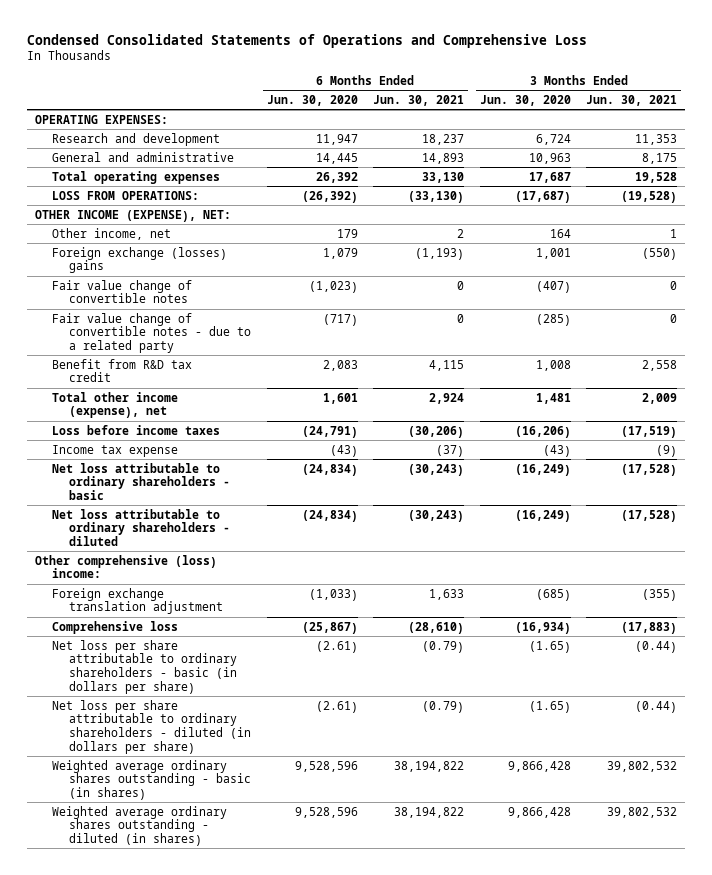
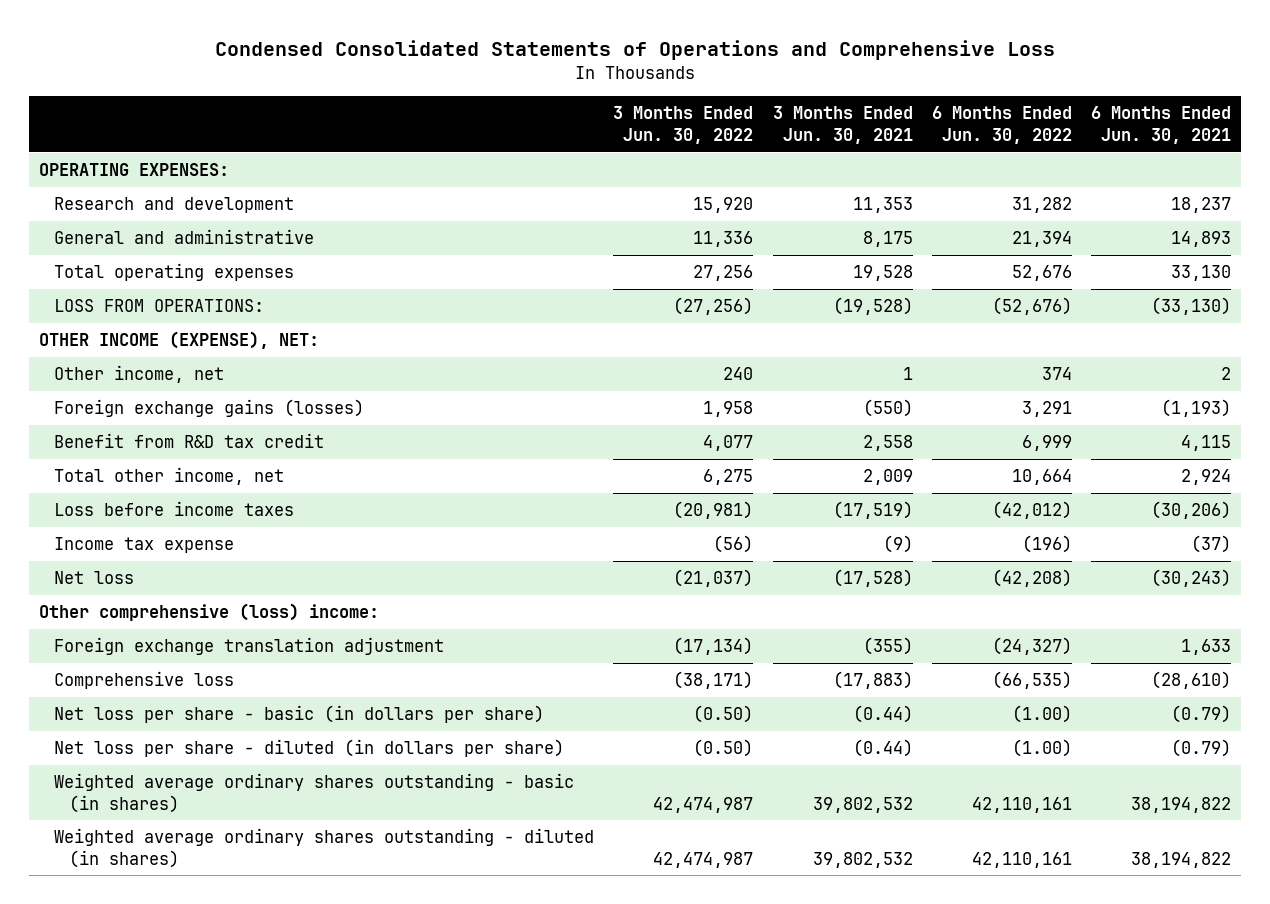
- | 6 Months Ended Jun. 30, 2020 | 6 Months Ended Jun. 30, 2021 | 3 Months Ended Jun. 30, 2020 | 3 Months Ended Jun. 30, 2021
+ | 3 Months Ended Jun. 30, 2022 | 3 Months Ended Jun. 30, 2021 | 6 Months Ended Jun. 30, 2022 | 6 Months Ended Jun. 30, 2021
- Foreign exchange (losses) gains | 1,079 | (1,193) | 1,001 | (550)
- Fair value change of convertible notes | (1,023) | 0 | (407) | 0
- Fair value change of convertible notes - due to a related party | (717) | 0 | (285) | 0
+ Foreign exchange gains (losses) | 1,958 | (550) | 3,291 | (1,193)
- Total other income (expense), net | 1,601 | 2,924 | 1,481 | 2,009
+ Total other income, net | 6,275 | 2,009 | 10,664 | 2,924
- Net loss attributable to ordinary shareholders - basic | (24,834) | (30,243) | (16,249) | (17,528)
- Net loss attributable to ordinary shareholders - diluted | (24,834) | (30,243) | (16,249) | (17,528)
+ Net loss | (21,037) | (17,528) | (42,208) | (30,243)
- Net loss per share attributable to ordinary shareholders - basic (in dollars per share) | (2.61) | (0.79) | (1.65) | (0.44)
- Net loss per share attributable to ordinary shareholders - diluted (in dollars per share) | (2.61) | (0.79) | (1.65) | (0.44)
+ Net loss per share - basic (in dollars per share) | (0.50) | (0.44) | (1.00) | (0.79)
+ Net loss per share - diluted (in dollars per share) | (0.50) | (0.44) | (1.00) | (0.79)

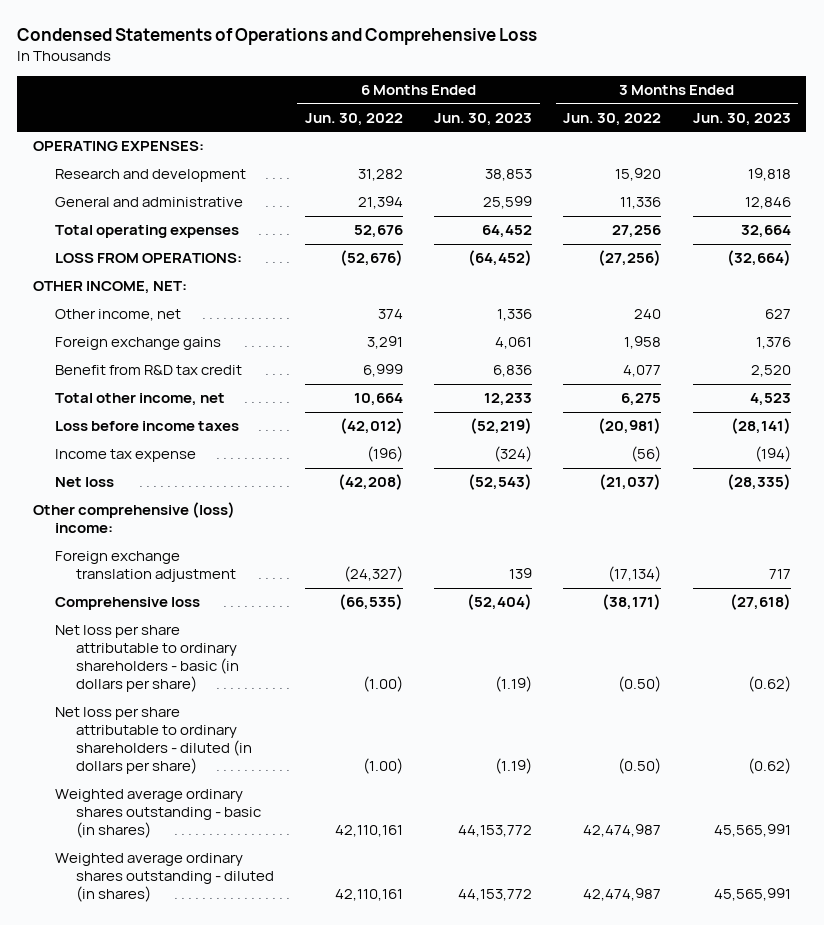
- Condensed Consolidated Statements of Operations and Comprehensive Loss
+ Condensed Statements of Operations and Comprehensive Loss
- | 3 Months Ended Jun. 30, 2022 | 3 Months Ended Jun. 30, 2021 | 6 Months Ended Jun. 30, 2022 | 6 Months Ended Jun. 30, 2021
+ | 6 Months Ended Jun. 30, 2022 | 6 Months Ended Jun. 30, 2023 | 3 Months Ended Jun. 30, 2022 | 3 Months Ended Jun. 30, 2023
- OTHER INCOME (EXPENSE), NET:
+ OTHER INCOME, NET:
- Foreign exchange gains (losses) | 1,958 | (550) | 3,291 | (1,193)
+ Foreign exchange gains | 3,291 | 4,061 | 1,958 | 1,376
- Net loss per share - basic (in dollars per share) | (0.50) | (0.44) | (1.00) | (0.79)
- Net loss per share - diluted (in dollars per share) | (0.50) | (0.44) | (1.00) | (0.79)
+ Net loss per share attributable to ordinary shareholders - basic (in dollars per share) | (1.00) | (1.19) | (0.50) | (0.62)
+ Net loss per share attributable to ordinary shareholders - diluted (in dollars per share) | (1.00) | (1.19) | (0.50) | (0.62)

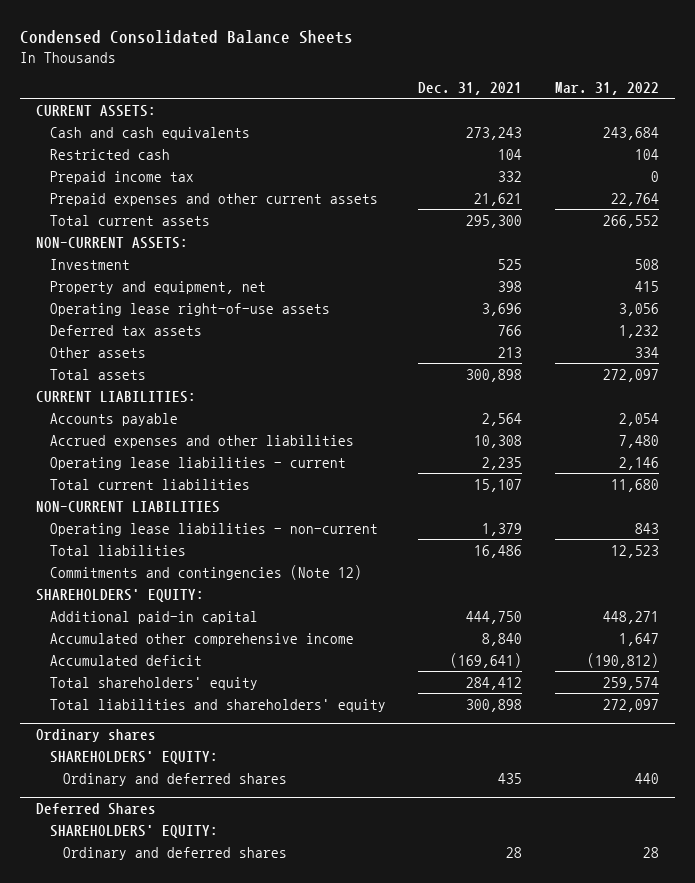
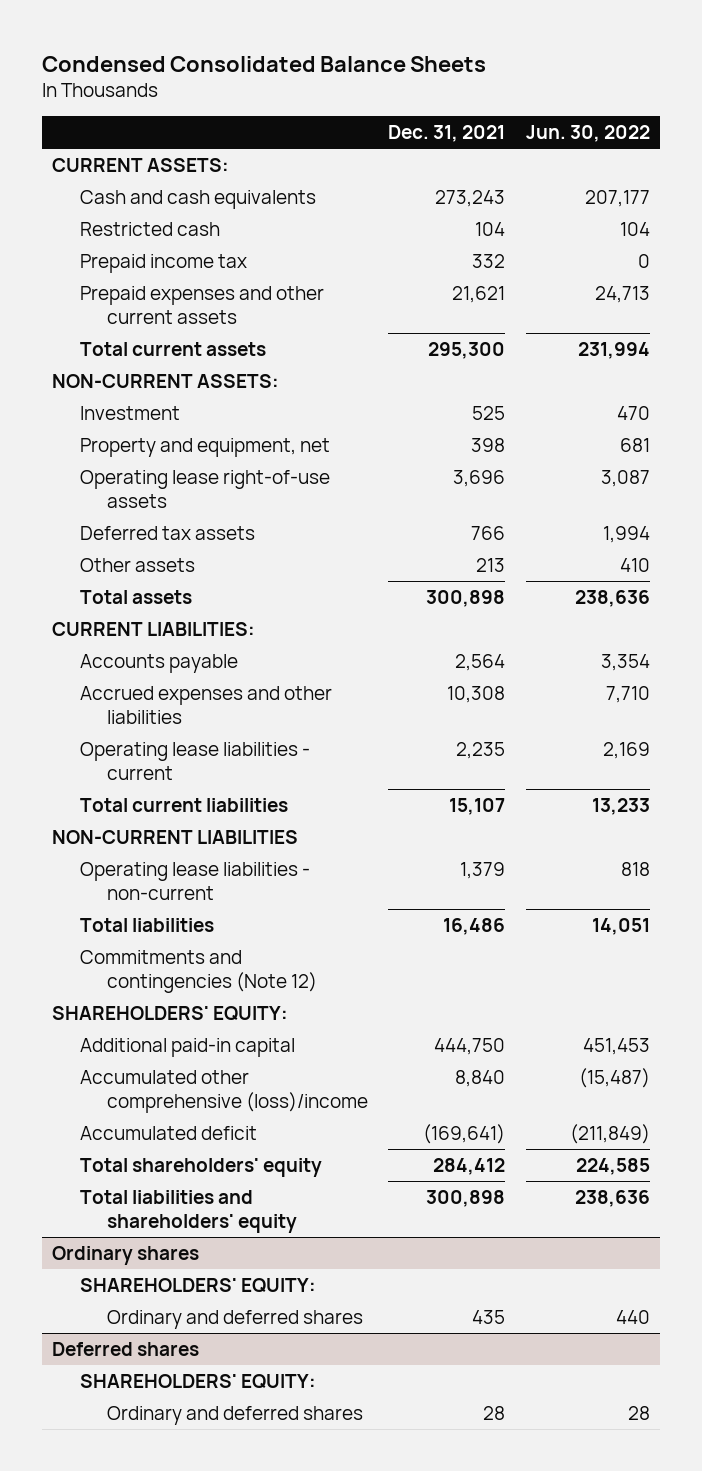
- | Dec. 31, 2021 | Mar. 31, 2022
+ | Dec. 31, 2021 | Jun. 30, 2022
- Accumulated other comprehensive income | 8,840 | 1,647
+ Accumulated other comprehensive (loss)/income | 8,840 | (15,487)
- Deferred Shares
+ Deferred shares

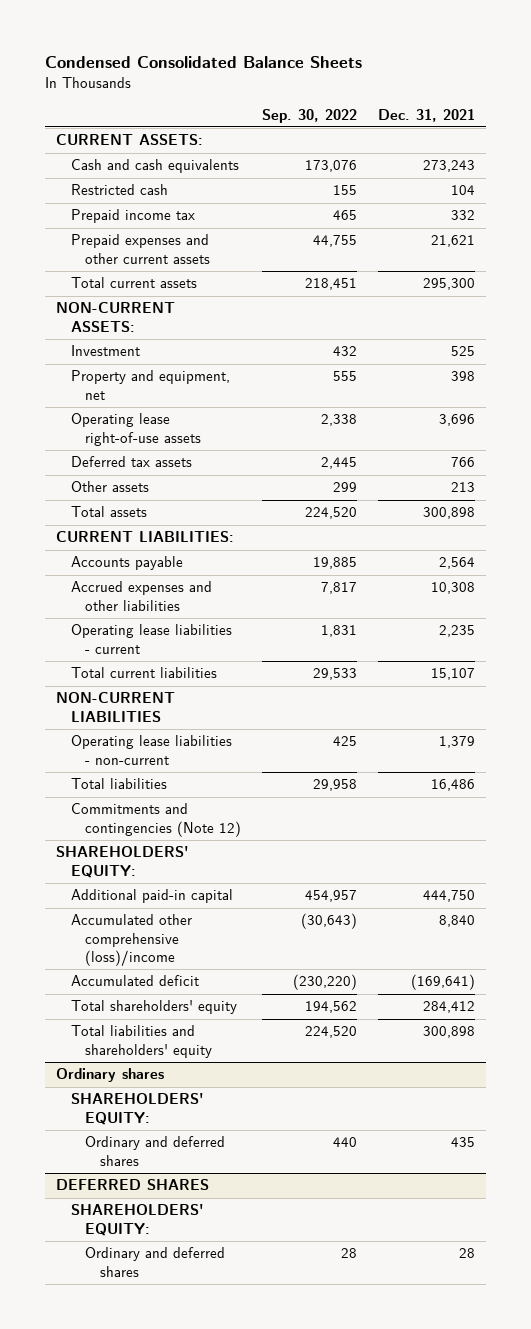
- | Dec. 31, 2021 | Jun. 30, 2022
+ | Sep. 30, 2022 | Dec. 31, 2021
- Deferred shares
+ DEFERRED SHARES

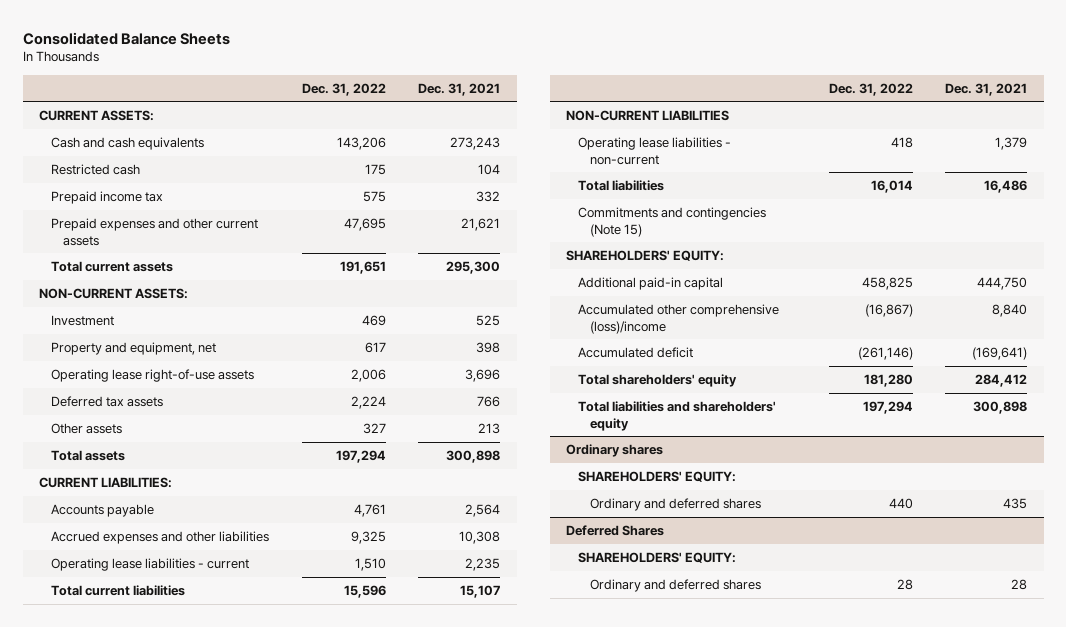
- Condensed Consolidated Balance Sheets
+ Consolidated Balance Sheets
- | Sep. 30, 2022 | Dec. 31, 2021
+ | Dec. 31, 2022 | Dec. 31, 2021
- Commitments and contingencies (Note 12)
+ Commitments and contingencies (Note 15)
- DEFERRED SHARES
+ Deferred Shares

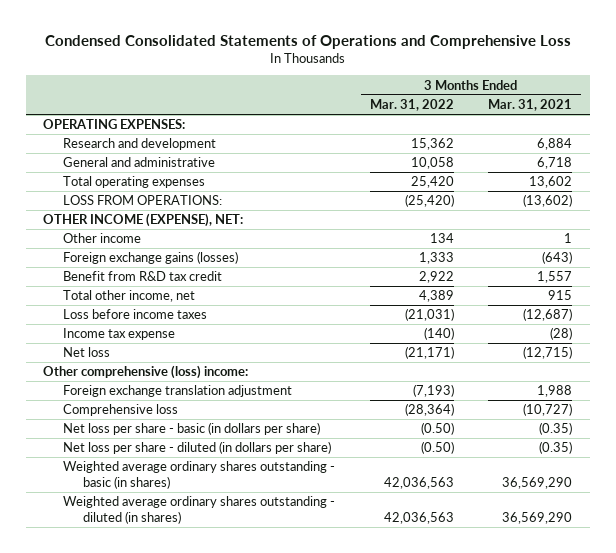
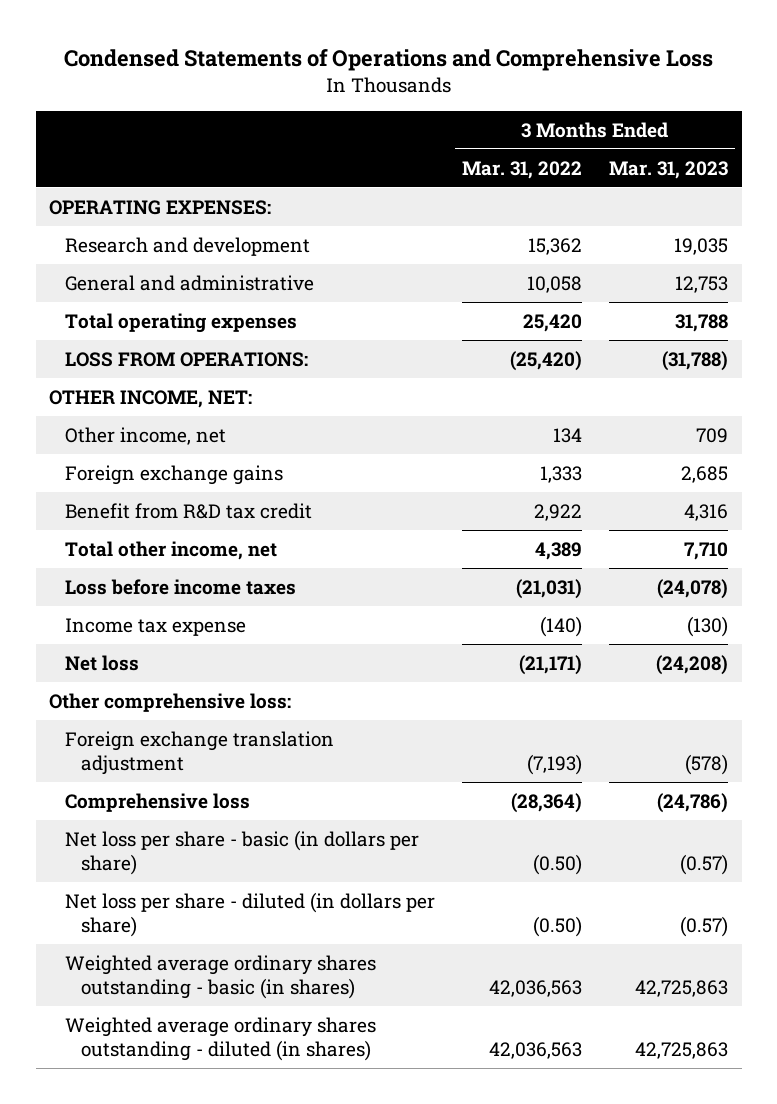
- Condensed Consolidated Statements of Operations and Comprehensive Loss
+ Condensed Statements of Operations and Comprehensive Loss
- | 3 Months Ended Mar. 31, 2022 | 3 Months Ended Mar. 31, 2021
+ | 3 Months Ended Mar. 31, 2022 | 3 Months Ended Mar. 31, 2023
- OTHER INCOME (EXPENSE), NET:
- Other income | 134 | 1
- Foreign exchange gains (losses) | 1,333 | (643)
+ OTHER INCOME, NET:
+ Other income, net | 134 | 709
+ Foreign exchange gains | 1,333 | 2,685
- Other comprehensive (loss) income:
+ Other comprehensive loss:

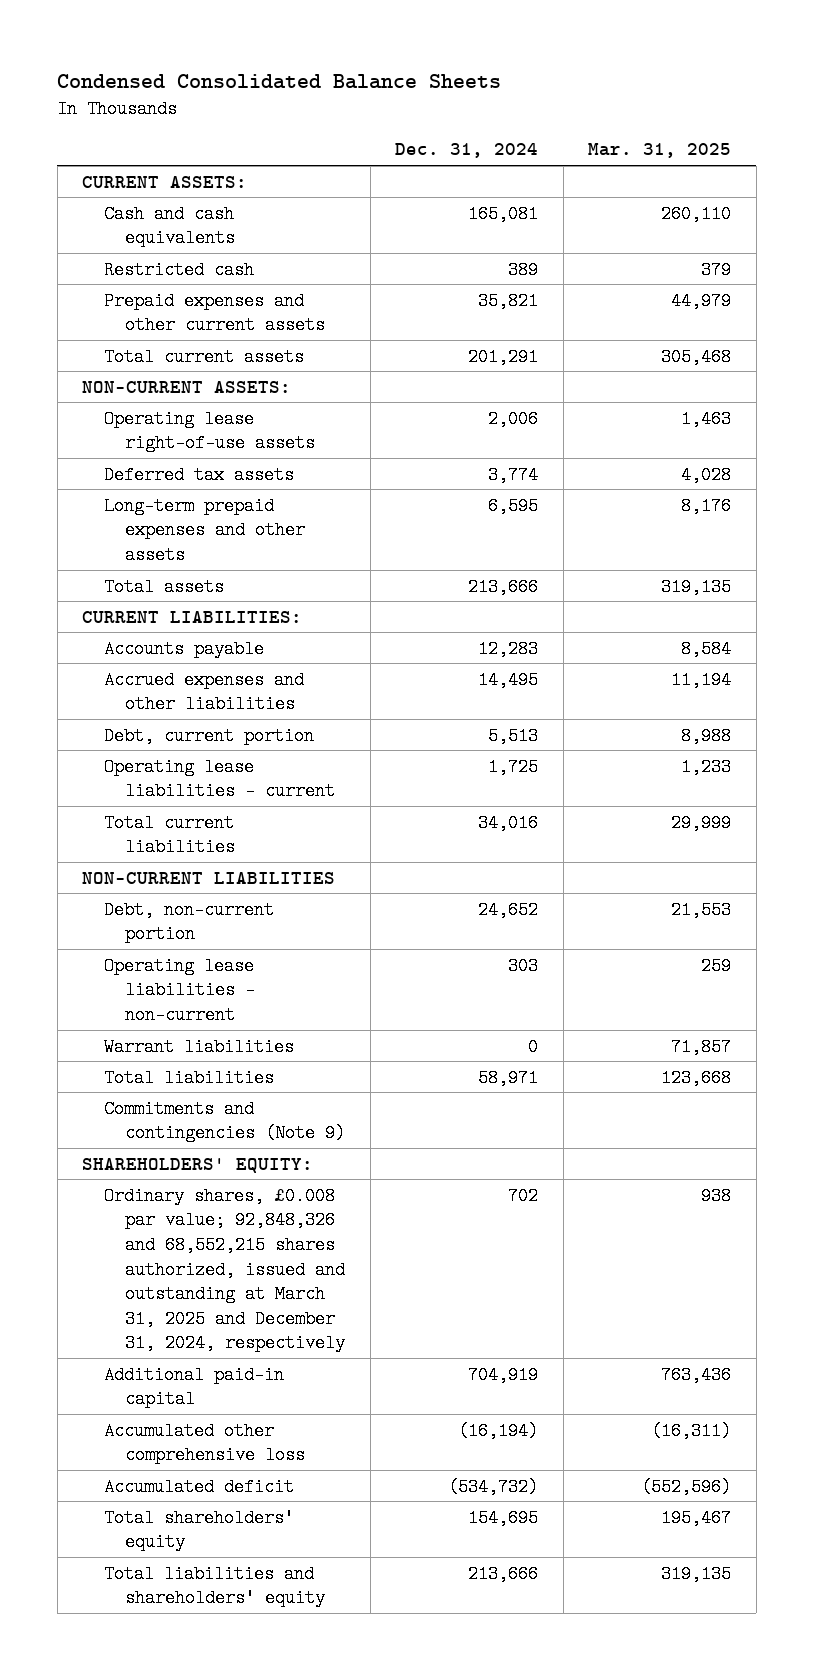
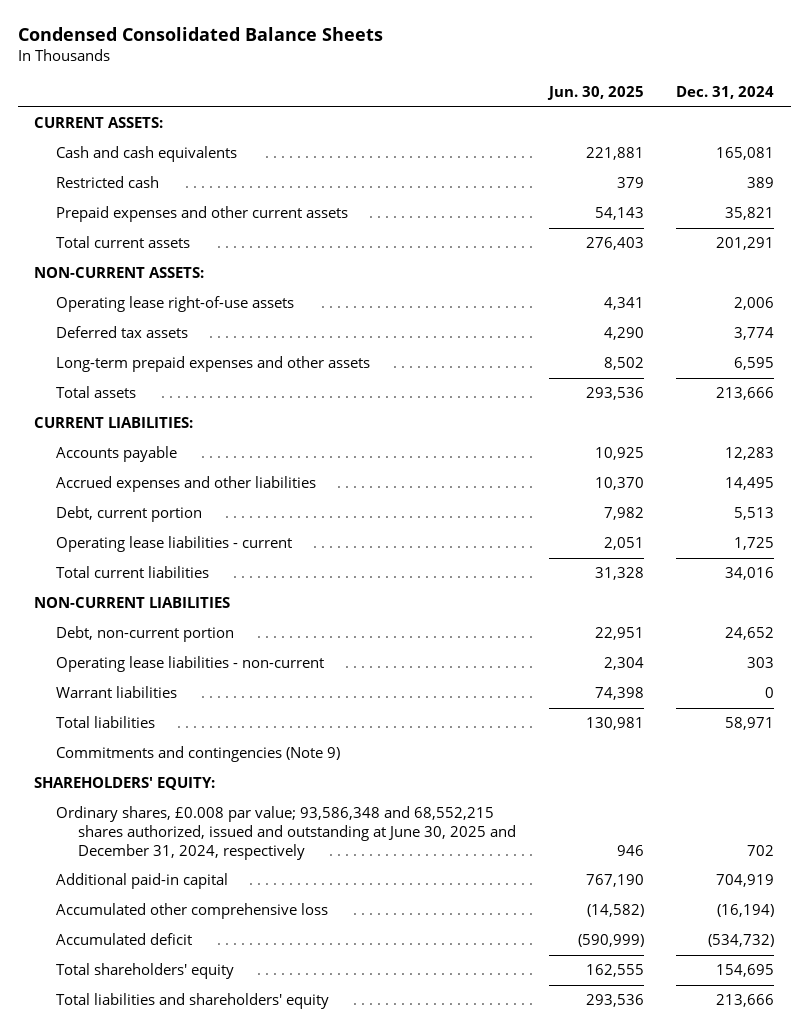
- | Dec. 31, 2024 | Mar. 31, 2025
+ | Jun. 30, 2025 | Dec. 31, 2024
- Ordinary shares, £0.008 par value; 92,848,326 and 68,552,215 shares authorized, issued and outstanding at March 31, 2025 and December 31, 2024, respectively | 702 | 938
+ Ordinary shares, £0.008 par value; 93,586,348 and 68,552,215 shares authorized, issued and outstanding at June 30, 2025 and December 31, 2024, respectively | 946 | 702

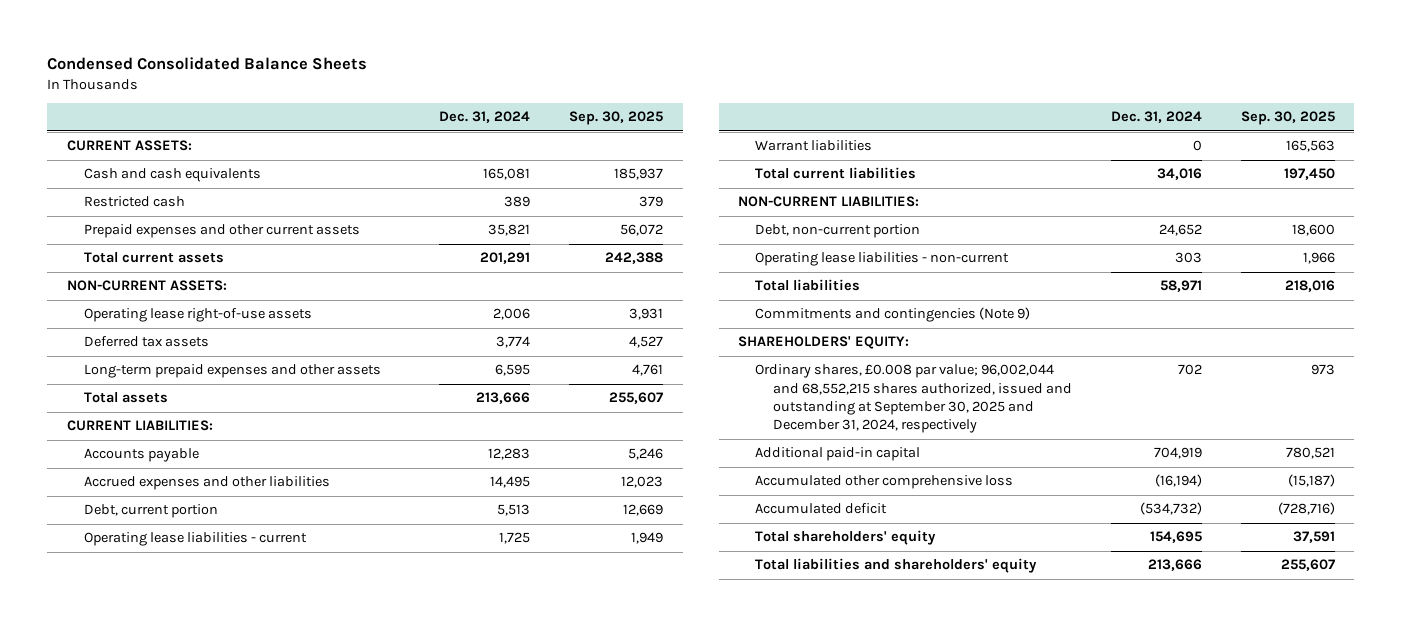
- | Jun. 30, 2025 | Dec. 31, 2024
+ | Dec. 31, 2024 | Sep. 30, 2025
moved up: Warrant liabilities | 0 | 165,563
- NON-CURRENT LIABILITIES
+ NON-CURRENT LIABILITIES:
- Ordinary shares, £0.008 par value; 93,586,348 and 68,552,215 shares authorized, issued and outstanding at June 30, 2025 and December 31, 2024, respectively | 946 | 702
+ Ordinary shares, £0.008 par value; 96,002,044 and 68,552,215 shares authorized, issued and outstanding at September 30, 2025 and December 31, 2024, respectively | 702 | 973

